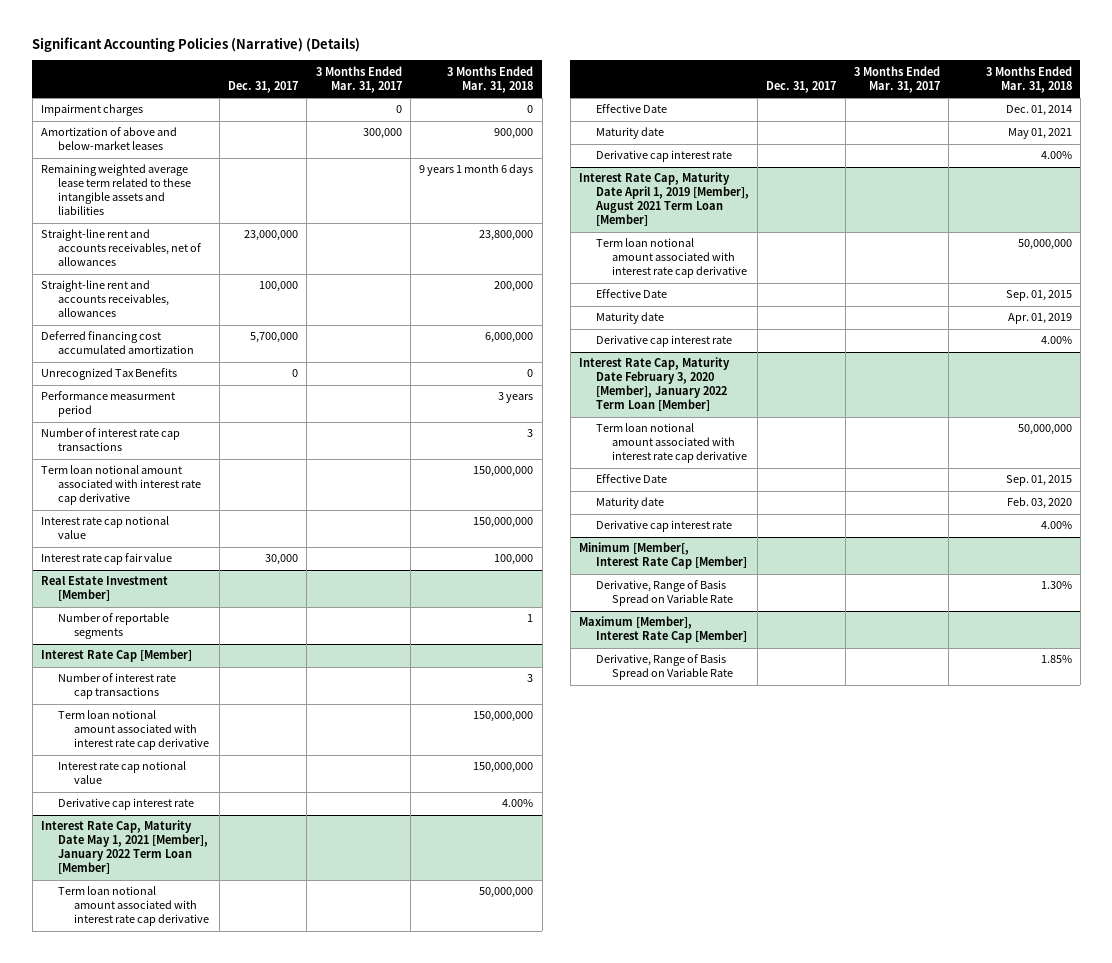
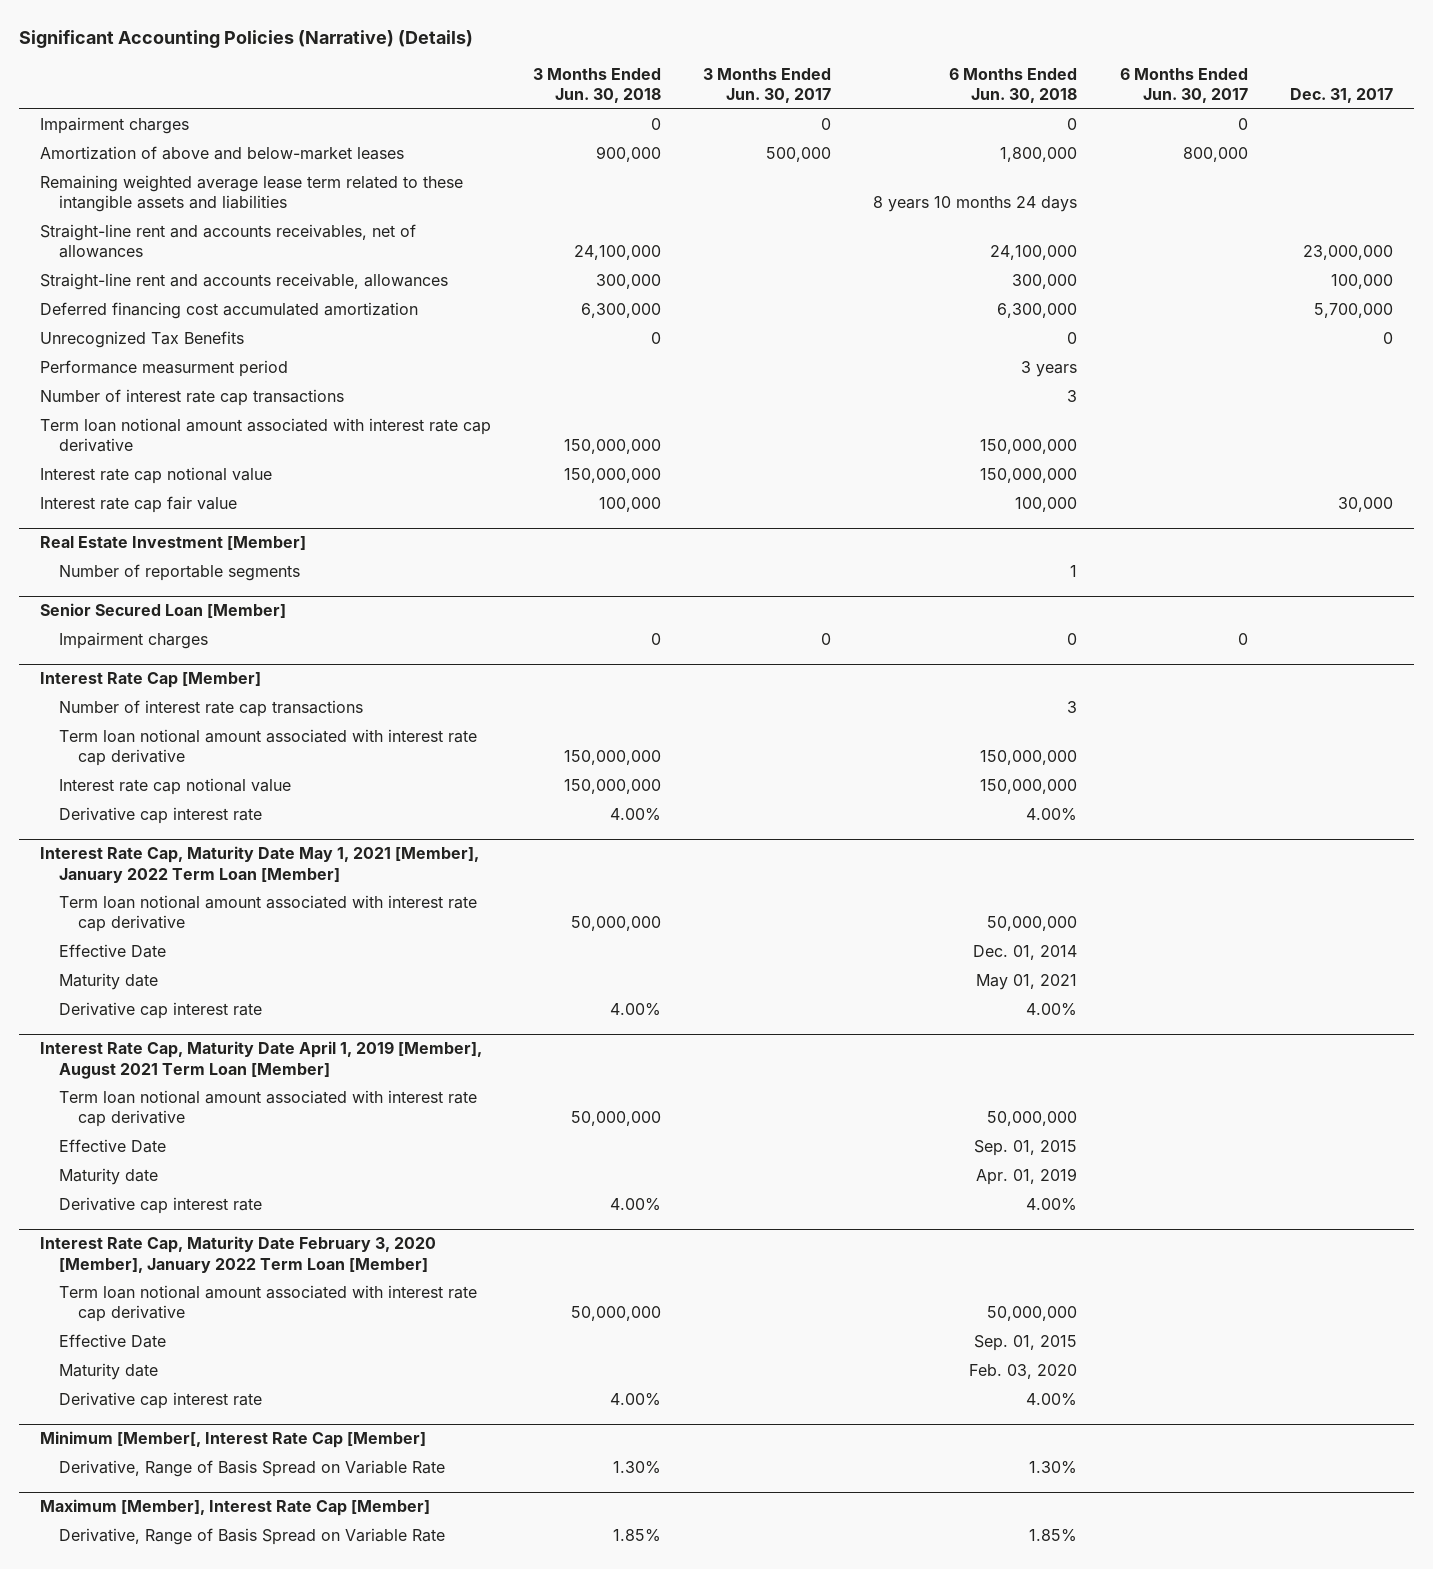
- | Dec. 31, 2017 | 3 Months Ended Mar. 31, 2017 | 3 Months Ended Mar. 31, 2018
+ | 3 Months Ended Jun. 30, 2018 | 3 Months Ended Jun. 30, 2017 | 6 Months Ended Jun. 30, 2018 | 6 Months Ended Jun. 30, 2017 | Dec. 31, 2017
- Straight-line rent and accounts receivables, allowances | 100,000 | | 200,000
+ Straight-line rent and accounts receivable, allowances | 300,000 | | 300,000 | | 100,000
+ Senior Secured Loan [Member]
+ Impairment charges | 0 | 0 | 0 | 0 |

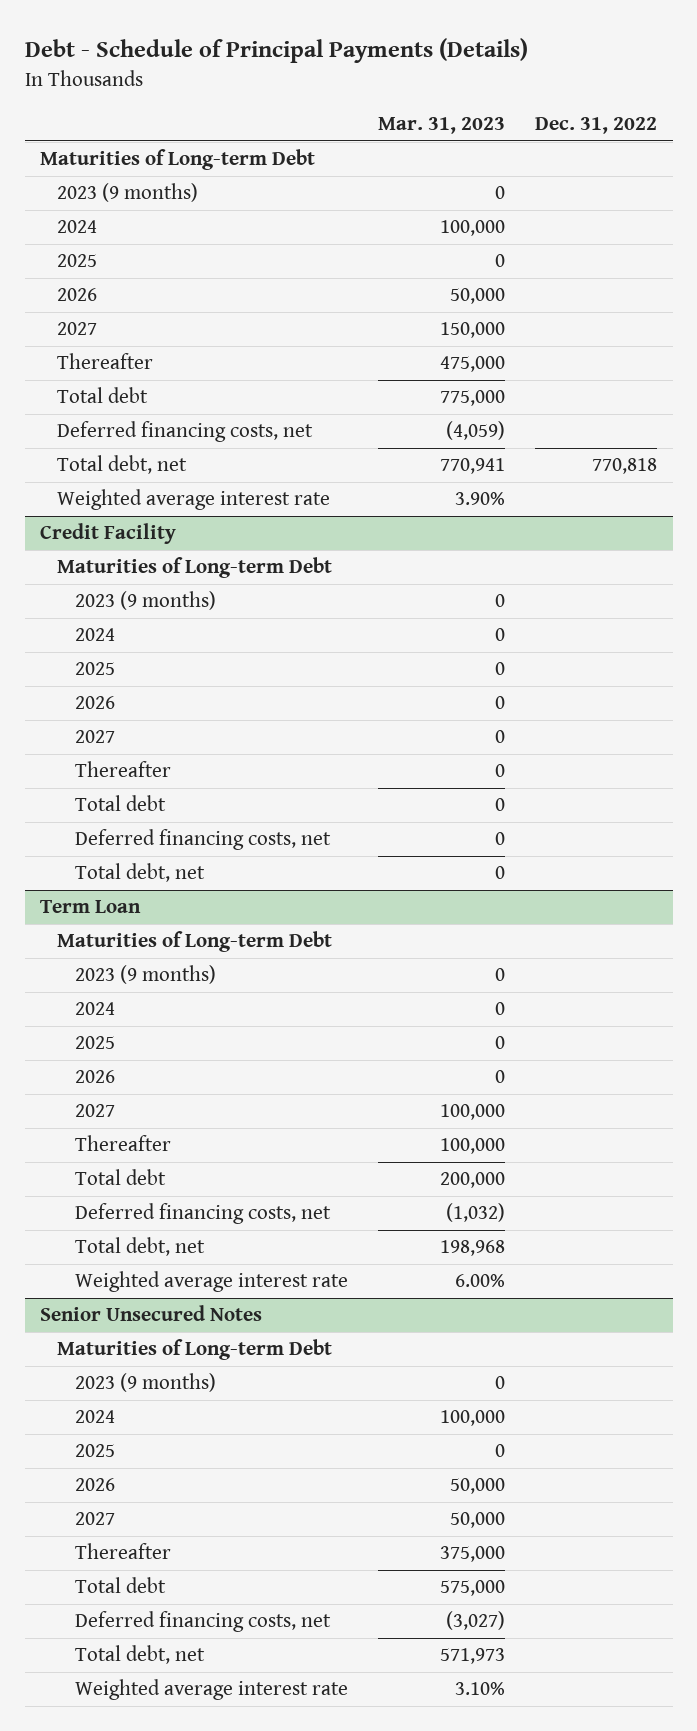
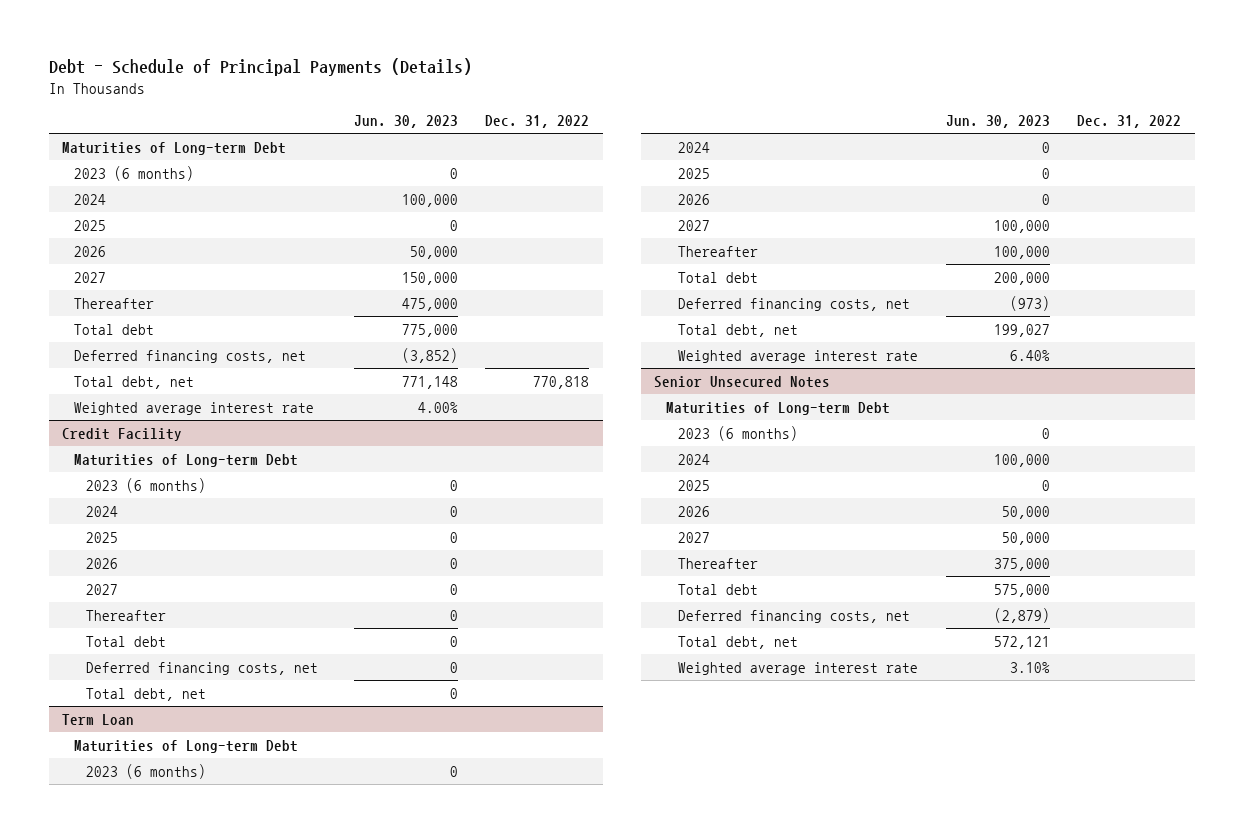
- | Mar. 31, 2023 | Dec. 31, 2022
+ | Jun. 30, 2023 | Dec. 31, 2022
- 2023 (9 months) | 0 |
+ 2023 (6 months) | 0 |
@ Credit Facility
- 2023 (9 months) | 0 |
+ 2023 (6 months) | 0 |
@ Term Loan
- 2023 (9 months) | 0 |
+ 2023 (6 months) | 0 |
@ Senior Unsecured Notes
- 2023 (9 months) | 0 |
+ 2023 (6 months) | 0 |

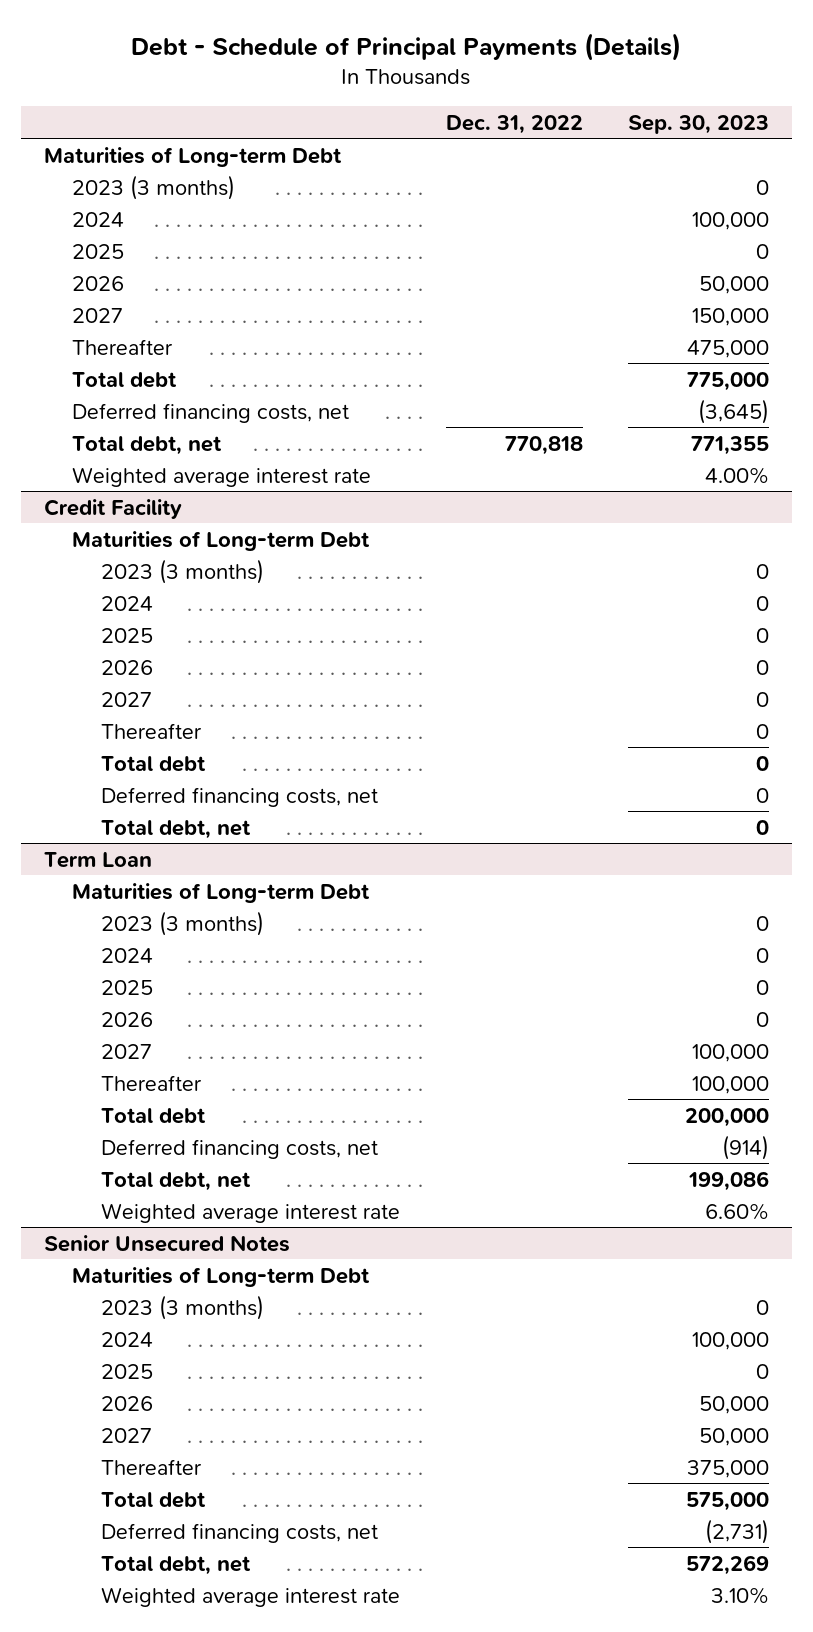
- | Jun. 30, 2023 | Dec. 31, 2022
+ | Dec. 31, 2022 | Sep. 30, 2023
- 2023 (6 months) | 0 |
+ 2023 (3 months) | | 0
@ Credit Facility
- 2023 (6 months) | 0 |
+ 2023 (3 months) | | 0
@ Term Loan
- 2023 (6 months) | 0 |
+ 2023 (3 months) | | 0
@ Senior Unsecured Notes
- 2023 (6 months) | 0 |
+ 2023 (3 months) | | 0

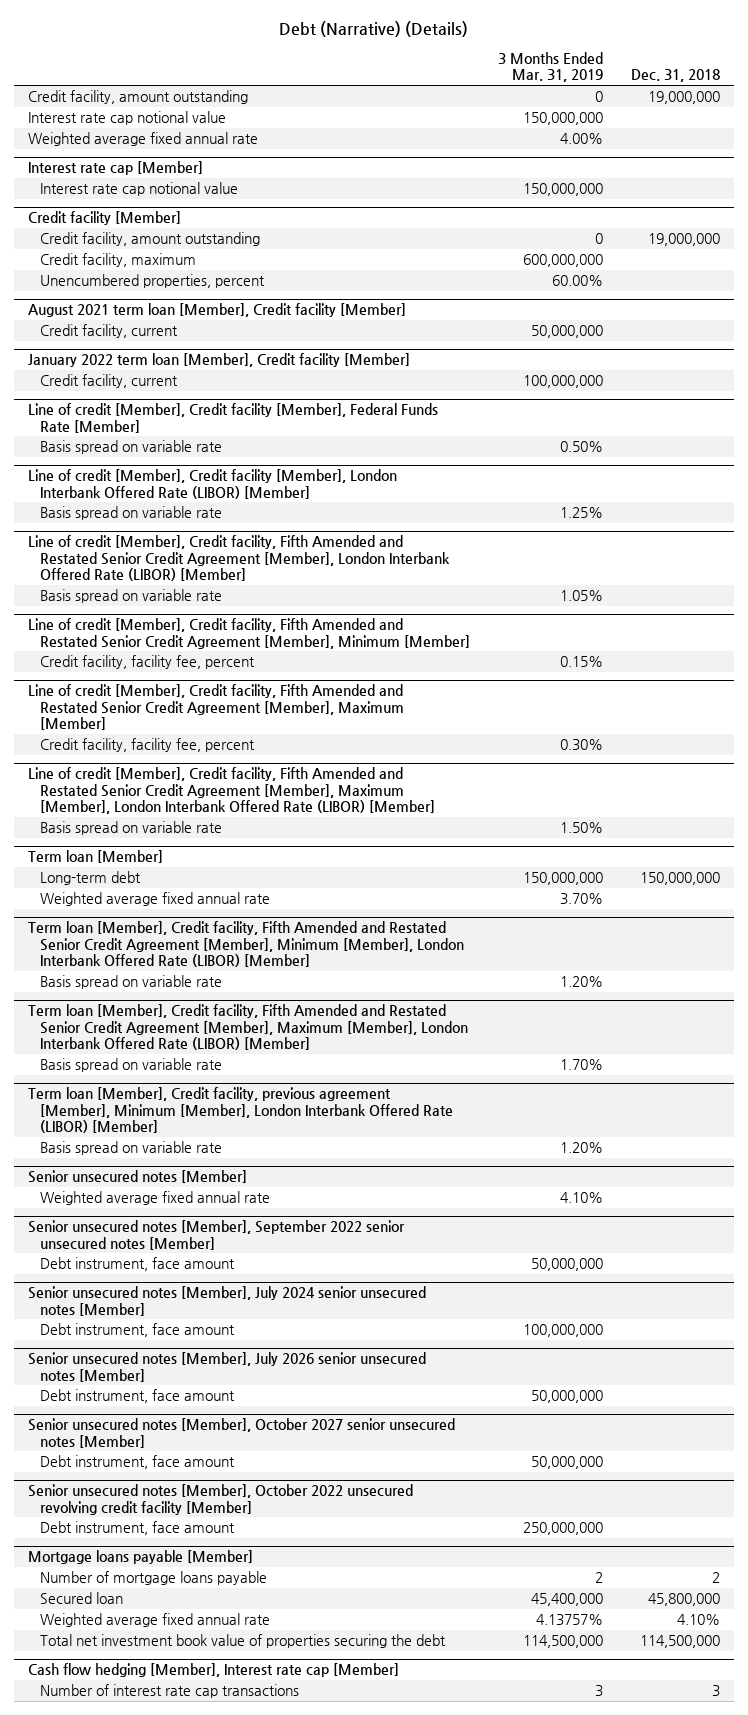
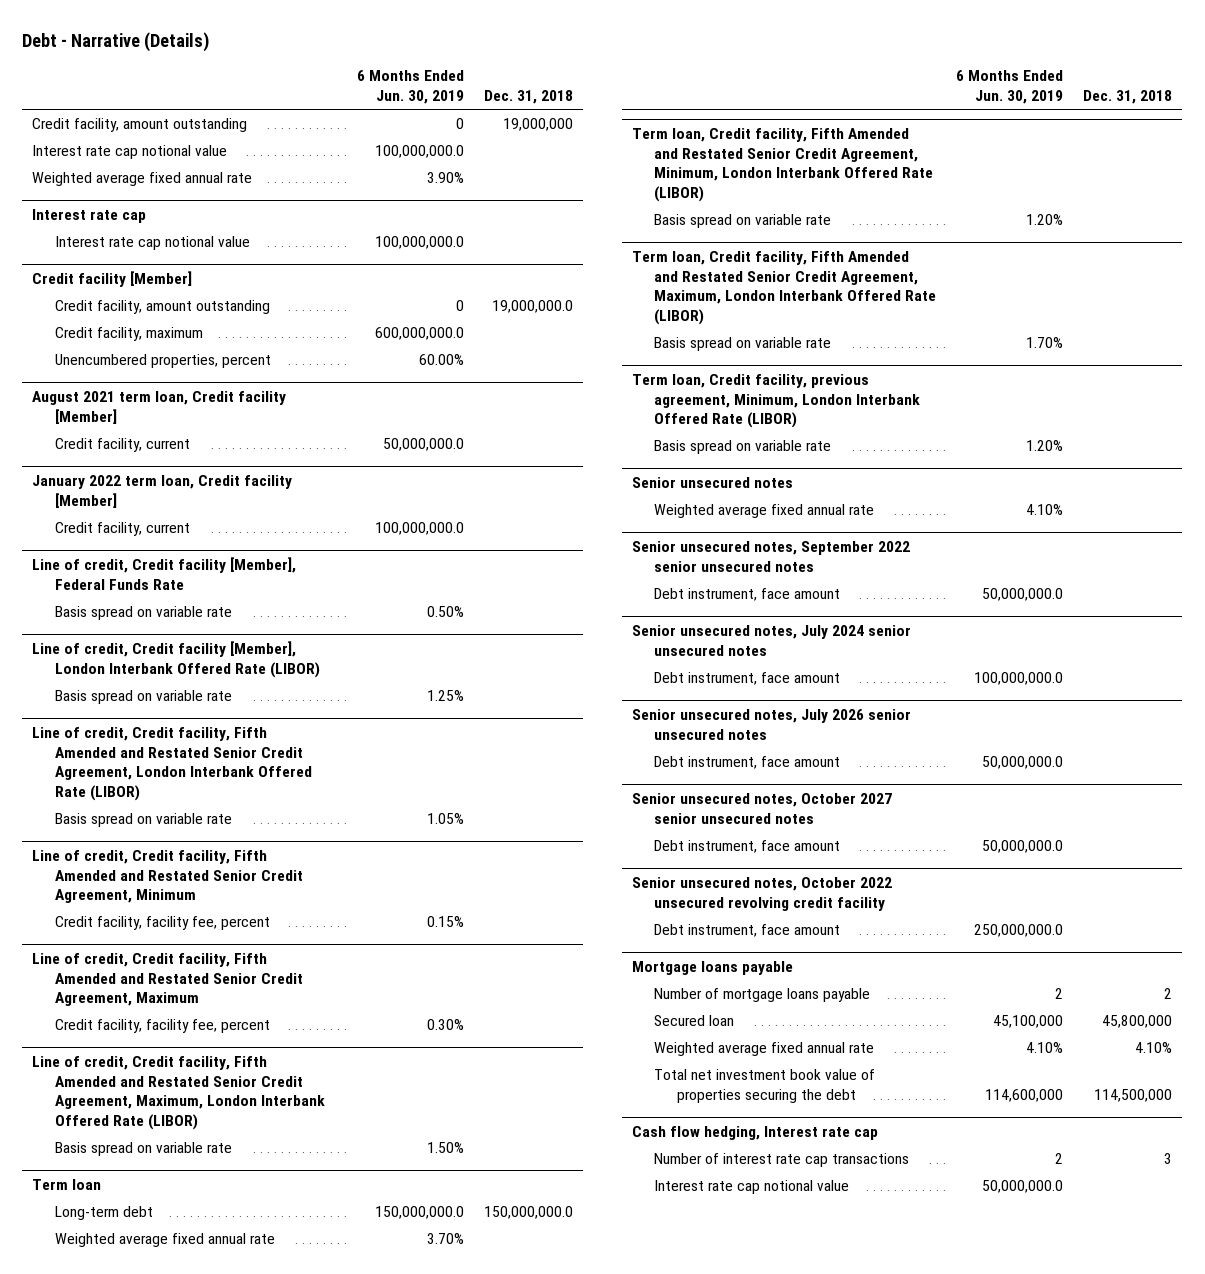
- Debt (Narrative) (Details)
+ Debt - Narrative (Details)
- | 3 Months Ended Mar. 31, 2019 | Dec. 31, 2018
+ | 6 Months Ended Jun. 30, 2019 | Dec. 31, 2018
- Interest rate cap [Member]
+ Interest rate cap
@ Credit facility [Member]
- Credit facility, amount outstanding | 0 | 19,000,000
+ Credit facility, amount outstanding | 0 | 19,000,000.0
- August 2021 term loan [Member], Credit facility [Member]
+ August 2021 term loan, Credit facility [Member]
- January 2022 term loan [Member], Credit facility [Member]
+ January 2022 term loan, Credit facility [Member]
- Line of credit [Member], Credit facility [Member], Federal Funds Rate [Member]
+ Line of credit, Credit facility [Member], Federal Funds Rate
- Line of credit [Member], Credit facility [Member], London Interbank Offered Rate (LIBOR) [Member]
+ Line of credit, Credit facility [Member], London Interbank Offered Rate (LIBOR)
- Line of credit [Member], Credit facility, Fifth Amended and Restated Senior Credit Agreement [Member], London Interbank Offered Rate (LIBOR) [Member]
+ Line of credit, Credit facility, Fifth Amended and Restated Senior Credit Agreement, London Interbank Offered Rate (LIBOR)
- Line of credit [Member], Credit facility, Fifth Amended and Restated Senior Credit Agreement [Member], Minimum [Member]
+ Line of credit, Credit facility, Fifth Amended and Restated Senior Credit Agreement, Minimum
- Line of credit [Member], Credit facility, Fifth Amended and Restated Senior Credit Agreement [Member], Maximum [Member]
+ Line of credit, Credit facility, Fifth Amended and Restated Senior Credit Agreement, Maximum
- Line of credit [Member], Credit facility, Fifth Amended and Restated Senior Credit Agreement [Member], Maximum [Member], London Interbank Offered Rate (LIBOR) [Member]
+ Line of credit, Credit facility, Fifth Amended and Restated Senior Credit Agreement, Maximum, London Interbank Offered Rate (LIBOR)
- Term loan [Member]
- Long-term debt | 150,000,000 | 150,000,000
+ Term loan
+ Long-term debt | 150,000,000.0 | 150,000,000.0
- Term loan [Member], Credit facility, Fifth Amended and Restated Senior Credit Agreement [Member], Minimum [Member], London Interbank Offered Rate (LIBOR) [Member]
+ Term loan, Credit facility, Fifth Amended and Restated Senior Credit Agreement, Minimum, London Interbank Offered Rate (LIBOR)
- Term loan [Member], Credit facility, Fifth Amended and Restated Senior Credit Agreement [Member], Maximum [Member], London Interbank Offered Rate (LIBOR) [Member]
+ Term loan, Credit facility, Fifth Amended and Restated Senior Credit Agreement, Maximum, London Interbank Offered Rate (LIBOR)
- Term loan [Member], Credit facility, previous agreement [Member], Minimum [Member], London Interbank Offered Rate (LIBOR) [Member]
+ Term loan, Credit facility, previous agreement, Minimum, London Interbank Offered Rate (LIBOR)
- Senior unsecured notes [Member]
+ Senior unsecured notes
- Senior unsecured notes [Member], September 2022 senior unsecured notes [Member]
+ Senior unsecured notes, September 2022 senior unsecured notes
- Senior unsecured notes [Member], July 2024 senior unsecured notes [Member]
+ Senior unsecured notes, July 2024 senior unsecured notes
- Senior unsecured notes [Member], July 2026 senior unsecured notes [Member]
+ Senior unsecured notes, July 2026 senior unsecured notes
- Senior unsecured notes [Member], October 2027 senior unsecured notes [Member]
+ Senior unsecured notes, October 2027 senior unsecured notes
- Senior unsecured notes [Member], October 2022 unsecured revolving credit facility [Member]
+ Senior unsecured notes, October 2022 unsecured revolving credit facility
- Mortgage loans payable [Member]
+ Mortgage loans payable
- Cash flow hedging [Member], Interest rate cap [Member]
+ Cash flow hedging, Interest rate cap
+ Interest rate cap notional value | 50,000,000.0 |

